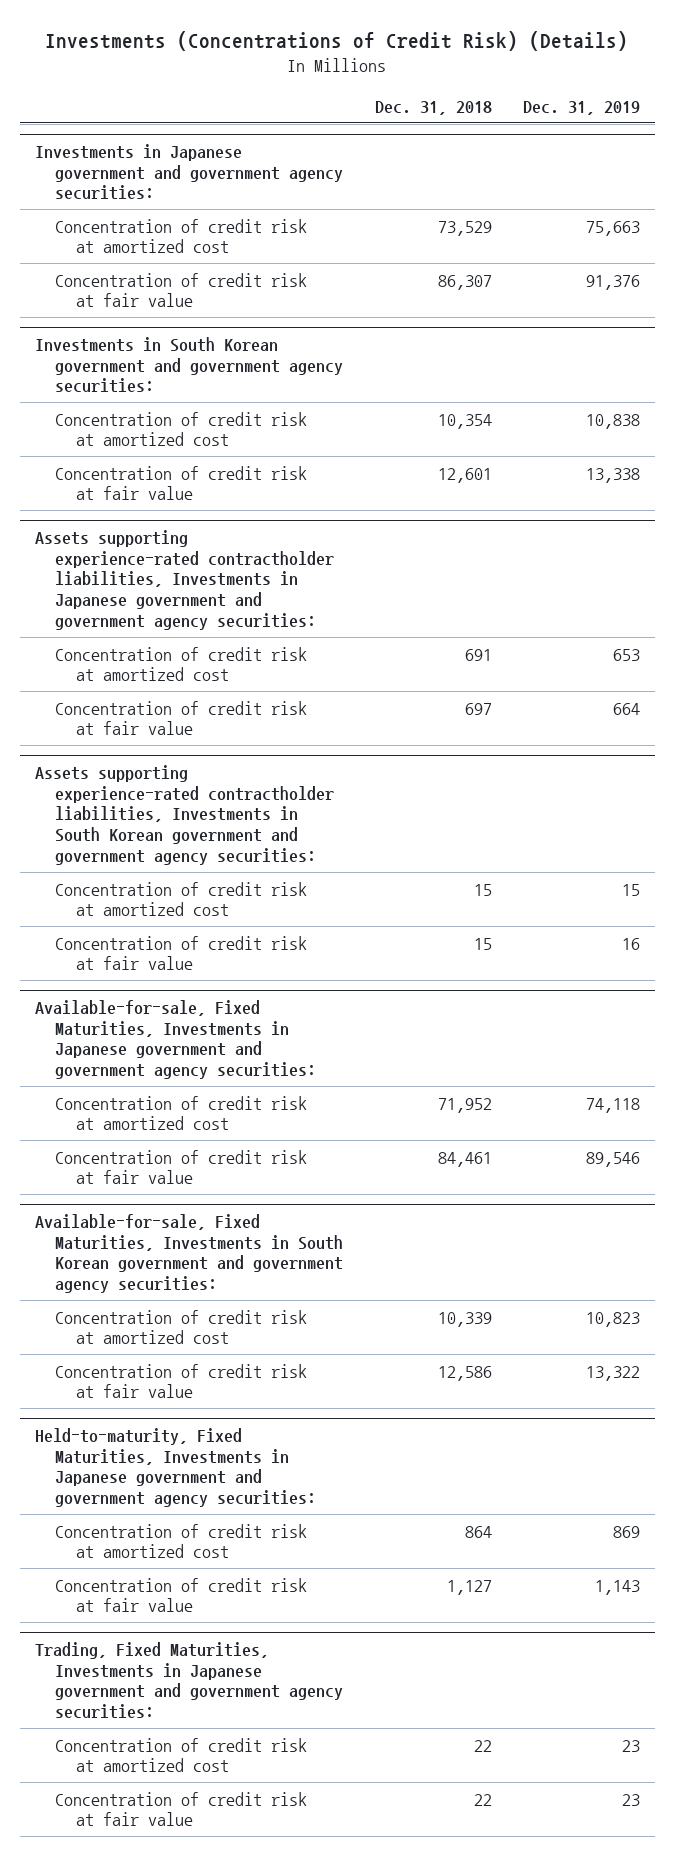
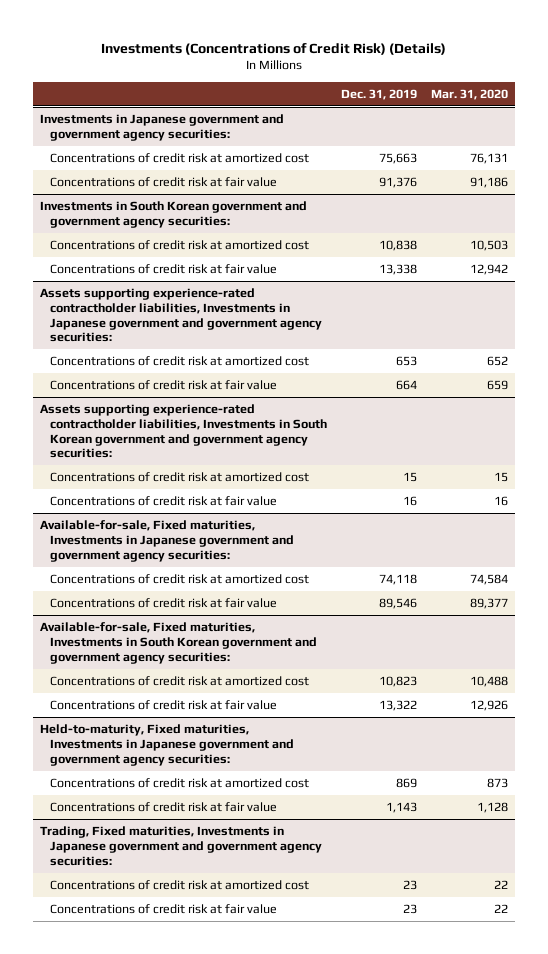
- | Dec. 31, 2018 | Dec. 31, 2019
+ | Dec. 31, 2019 | Mar. 31, 2020
@ Investments in Japanese government and government agency securities:
- Concentration of credit risk at amortized cost | 73,529 | 75,663
- Concentration of credit risk at fair value | 86,307 | 91,376
+ Concentrations of credit risk at amortized cost | 75,663 | 76,131
+ Concentrations of credit risk at fair value | 91,376 | 91,186
@ Investments in South Korean government and government agency securities:
- Concentration of credit risk at amortized cost | 10,354 | 10,838
- Concentration of credit risk at fair value | 12,601 | 13,338
+ Concentrations of credit risk at amortized cost | 10,838 | 10,503
+ Concentrations of credit risk at fair value | 13,338 | 12,942
@ Assets supporting experience-rated contractholder liabilities, Investments in Japanese government and government agency securities:
- Concentration of credit risk at amortized cost | 691 | 653
- Concentration of credit risk at fair value | 697 | 664
+ Concentrations of credit risk at amortized cost | 653 | 652
+ Concentrations of credit risk at fair value | 664 | 659
@ Assets supporting experience-rated contractholder liabilities, Investments in South Korean government and government agency securities:
- Concentration of credit risk at amortized cost | 15 | 15
- Concentration of credit risk at fair value | 15 | 16
- Available-for-sale, Fixed Maturities, Investments in Japanese government and government agency securities:
- Concentration of credit risk at amortized cost | 71,952 | 74,118
- Concentration of credit risk at fair value | 84,461 | 89,546
- Available-for-sale, Fixed Maturities, Investments in South Korean government and government agency securities:
- Concentration of credit risk at amortized cost | 10,339 | 10,823
- Concentration of credit risk at fair value | 12,586 | 13,322
- Held-to-maturity, Fixed Maturities, Investments in Japanese government and government agency securities:
- Concentration of credit risk at amortized cost | 864 | 869
- Concentration of credit risk at fair value | 1,127 | 1,143
- Trading, Fixed Maturities, Investments in Japanese government and government agency securities:
- Concentration of credit risk at amortized cost | 22 | 23
- Concentration of credit risk at fair value | 22 | 23
@ Assets supporting experience-rated contractholder liabilities, Investments in South Korean government and government agency securities:
+ Concentrations of credit risk at amortized cost | 15 | 15
+ Concentrations of credit risk at fair value | 16 | 16
+ Available-for-sale, Fixed maturities, Investments in Japanese government and government agency securities:
+ Concentrations of credit risk at amortized cost | 74,118 | 74,584
+ Concentrations of credit risk at fair value | 89,546 | 89,377
+ Available-for-sale, Fixed maturities, Investments in South Korean government and government agency securities:
+ Concentrations of credit risk at amortized cost | 10,823 | 10,488
+ Concentrations of credit risk at fair value | 13,322 | 12,926
+ Held-to-maturity, Fixed maturities, Investments in Japanese government and government agency securities:
+ Concentrations of credit risk at amortized cost | 869 | 873
+ Concentrations of credit risk at fair value | 1,143 | 1,128
+ Trading, Fixed maturities, Investments in Japanese government and government agency securities:
+ Concentrations of credit risk at amortized cost | 23 | 22
+ Concentrations of credit risk at fair value | 23 | 22

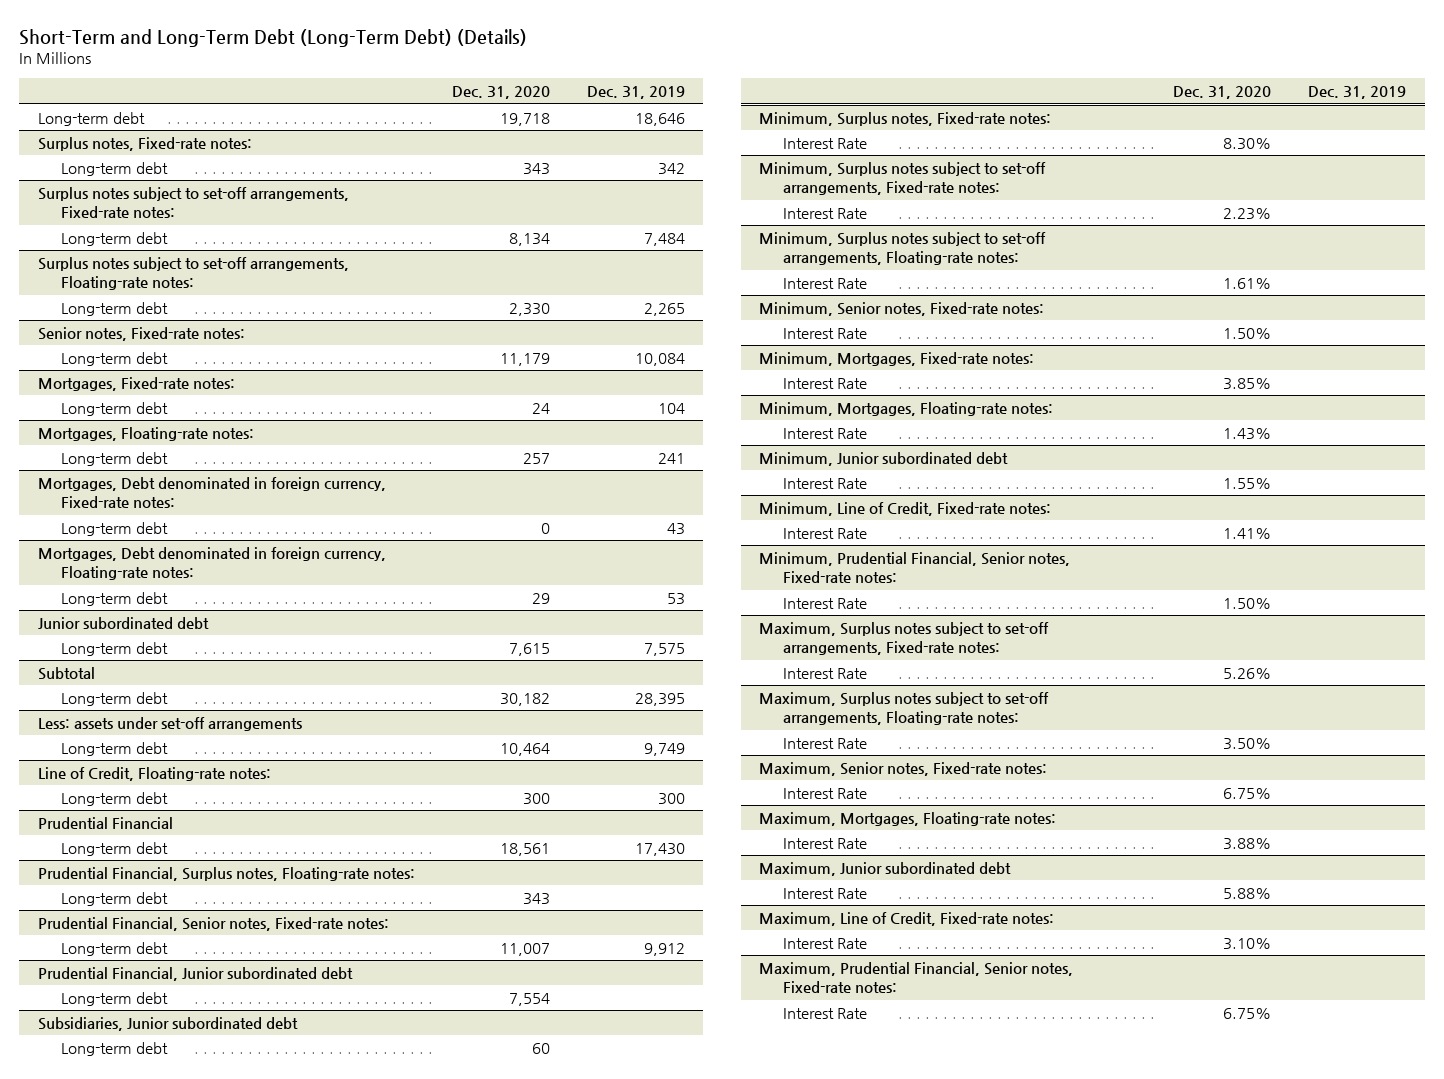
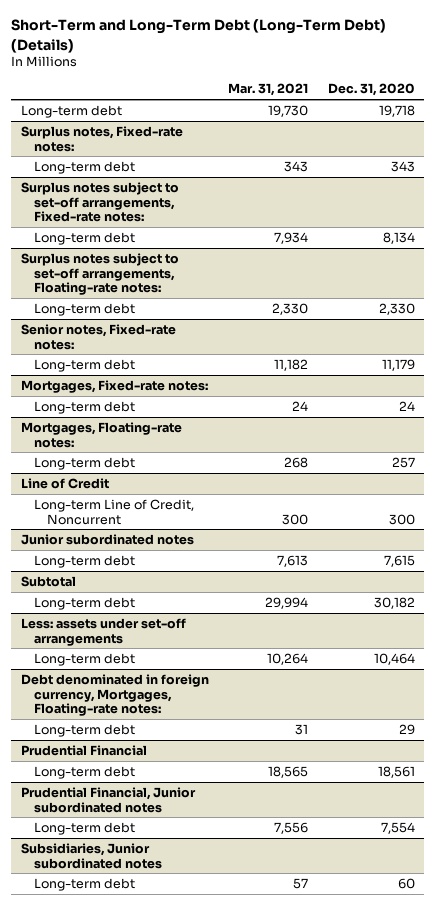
- | Dec. 31, 2020 | Dec. 31, 2019
+ | Mar. 31, 2021 | Dec. 31, 2020
- Mortgages, Debt denominated in foreign currency, Fixed-rate notes:
- Long-term debt | 0 | 43
- Mortgages, Debt denominated in foreign currency, Floating-rate notes:
- Long-term debt | 29 | 53
- Junior subordinated debt
+ Line of Credit
+ Long-term Line of Credit, Noncurrent | 300 | 300
+ Junior subordinated notes
- Line of Credit, Floating-rate notes:
- Long-term debt | 300 | 300
+ Debt denominated in foreign currency, Mortgages, Floating-rate notes:
+ Long-term debt | 31 | 29
- Prudential Financial, Surplus notes, Floating-rate notes:
- Long-term debt | 343 |
- Prudential Financial, Senior notes, Fixed-rate notes:
- Long-term debt | 11,007 | 9,912
- Prudential Financial, Junior subordinated debt
+ Prudential Financial, Junior subordinated notes
- Subsidiaries, Junior subordinated debt
+ Subsidiaries, Junior subordinated notes
- Minimum, Surplus notes, Fixed-rate notes:
- Interest Rate | 8.30% |
- Minimum, Surplus notes subject to set-off arrangements, Fixed-rate notes:
- Interest Rate | 2.23% |
- Minimum, Surplus notes subject to set-off arrangements, Floating-rate notes:
- Interest Rate | 1.61% |
- Minimum, Senior notes, Fixed-rate notes:
- Interest Rate | 1.50% |
- Minimum, Mortgages, Fixed-rate notes:
- Interest Rate | 3.85% |
- Minimum, Mortgages, Floating-rate notes:
- Interest Rate | 1.43% |
- Minimum, Junior subordinated debt
- Interest Rate | 1.55% |
- Minimum, Line of Credit, Fixed-rate notes:
- Interest Rate | 1.41% |
- Minimum, Prudential Financial, Senior notes, Fixed-rate notes:
- Interest Rate | 1.50% |
- Maximum, Surplus notes subject to set-off arrangements, Fixed-rate notes:
- Interest Rate | 5.26% |
- Maximum, Surplus notes subject to set-off arrangements, Floating-rate notes:
- Interest Rate | 3.50% |
- Maximum, Senior notes, Fixed-rate notes:
- Interest Rate | 6.75% |
- Maximum, Mortgages, Floating-rate notes:
- Interest Rate | 3.88% |
- Maximum, Junior subordinated debt
- Interest Rate | 5.88% |
- Maximum, Line of Credit, Fixed-rate notes:
- Interest Rate | 3.10% |
- Maximum, Prudential Financial, Senior notes, Fixed-rate notes:
- Interest Rate | 6.75% |

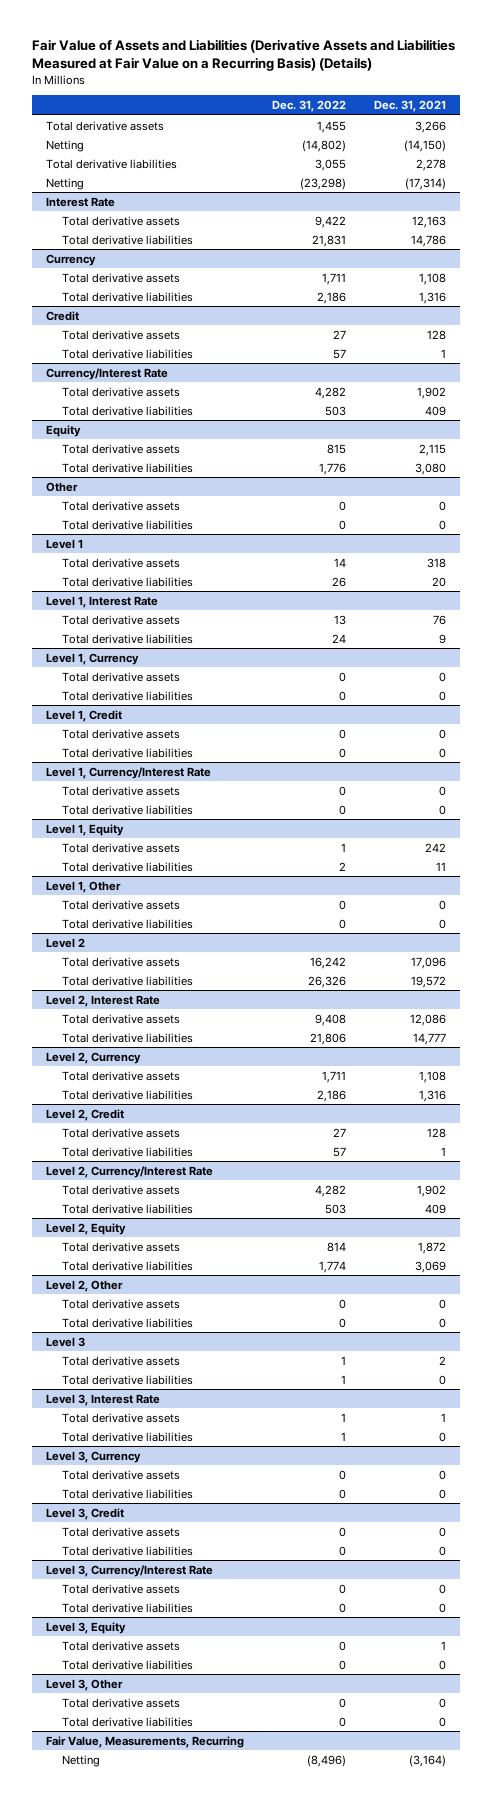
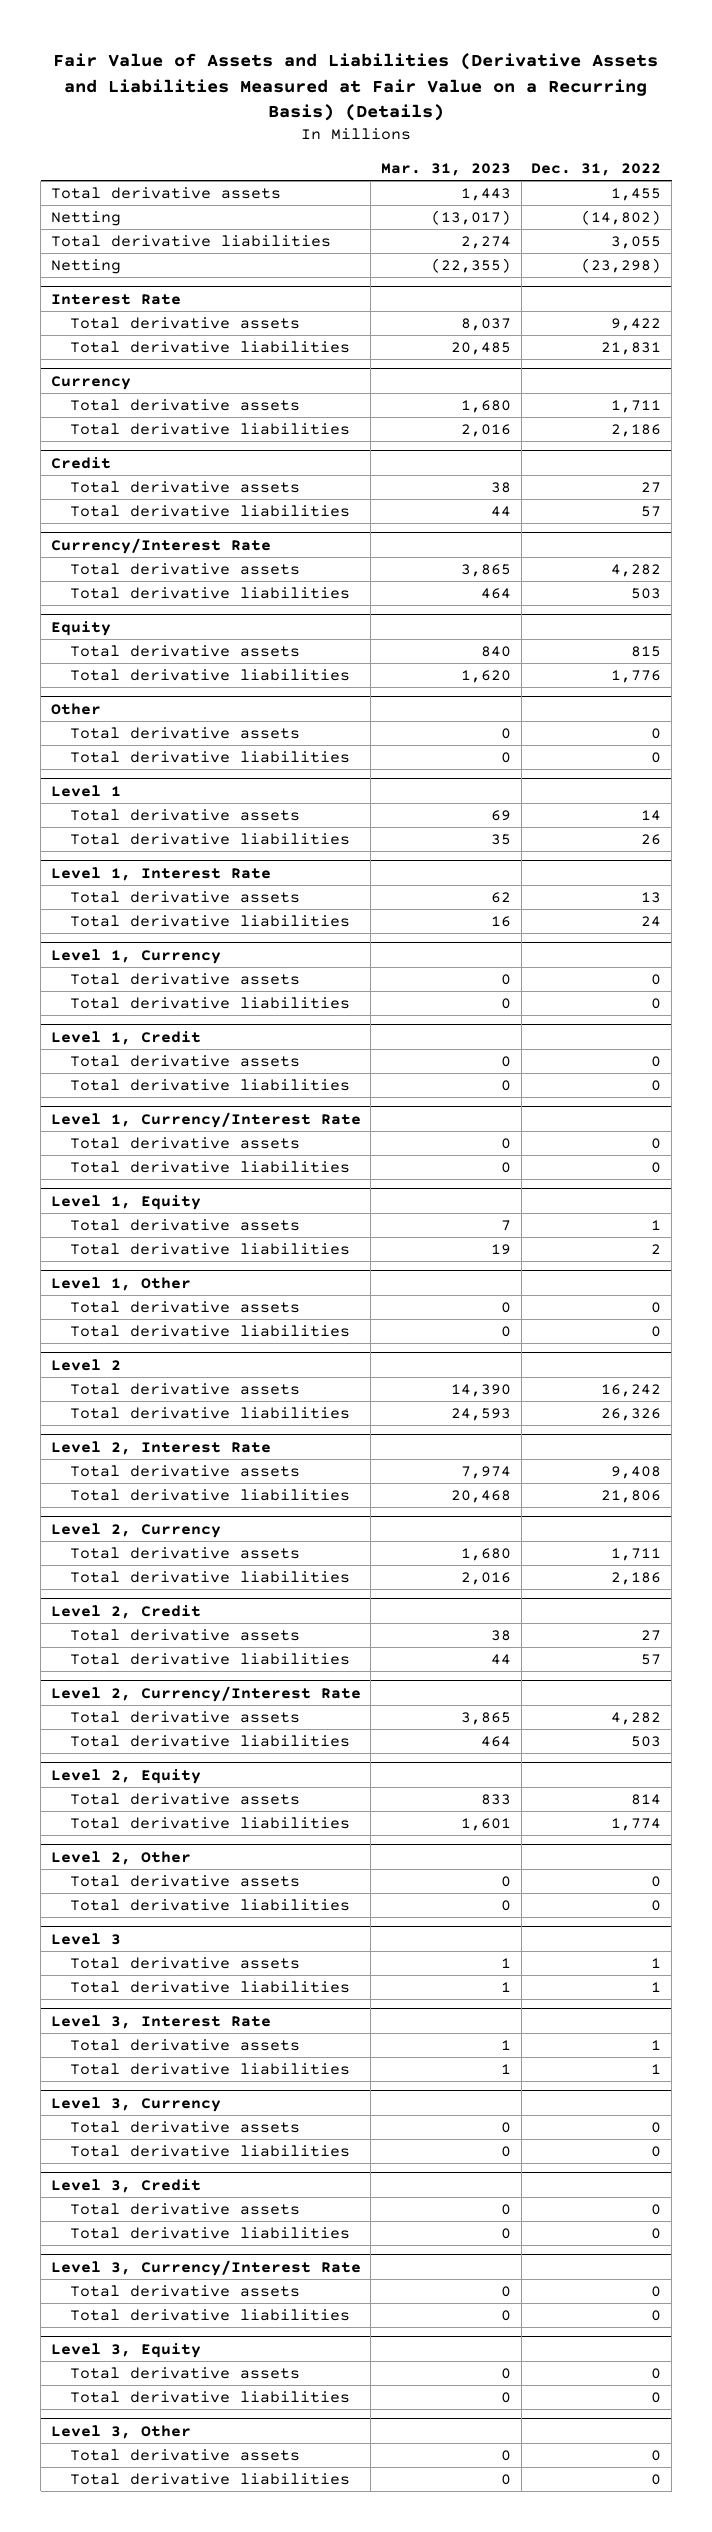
- | Dec. 31, 2022 | Dec. 31, 2021
+ | Mar. 31, 2023 | Dec. 31, 2022
- Fair Value, Measurements, Recurring
- Netting | (8,496) | (3,164)

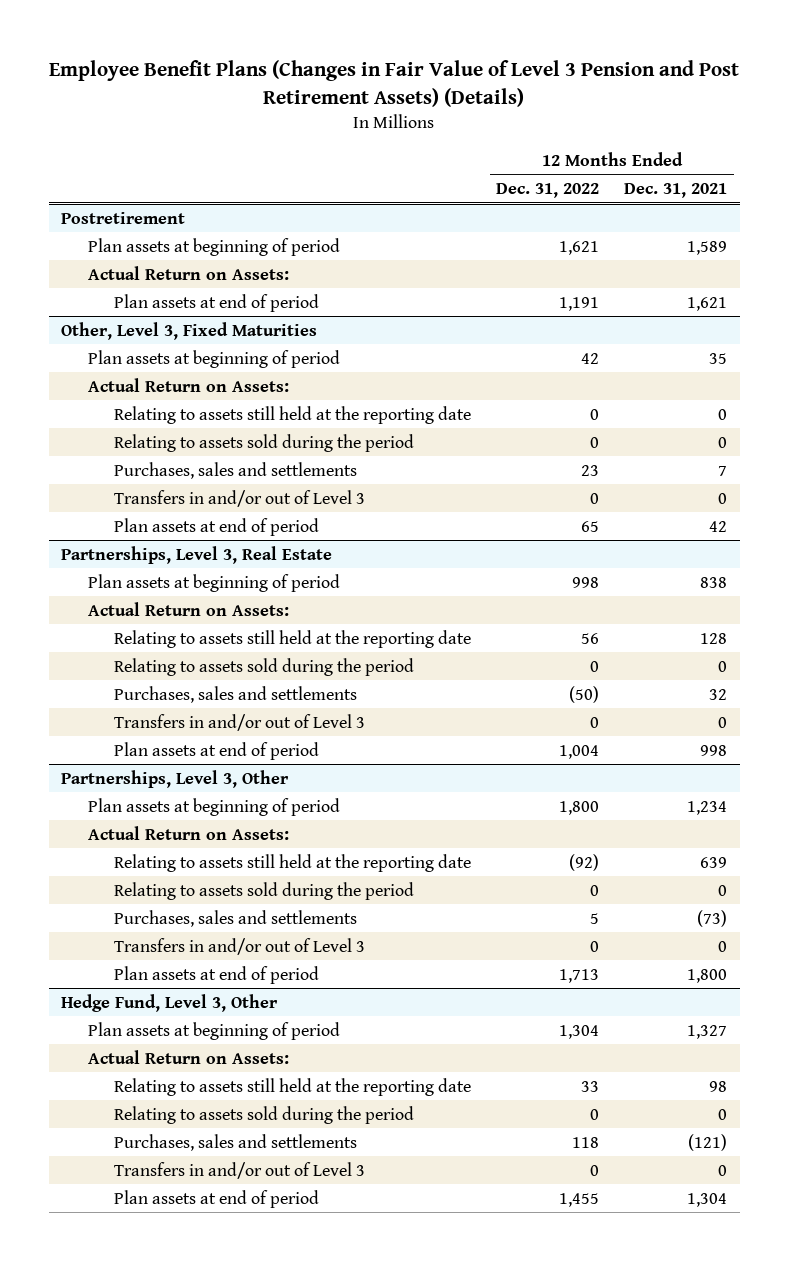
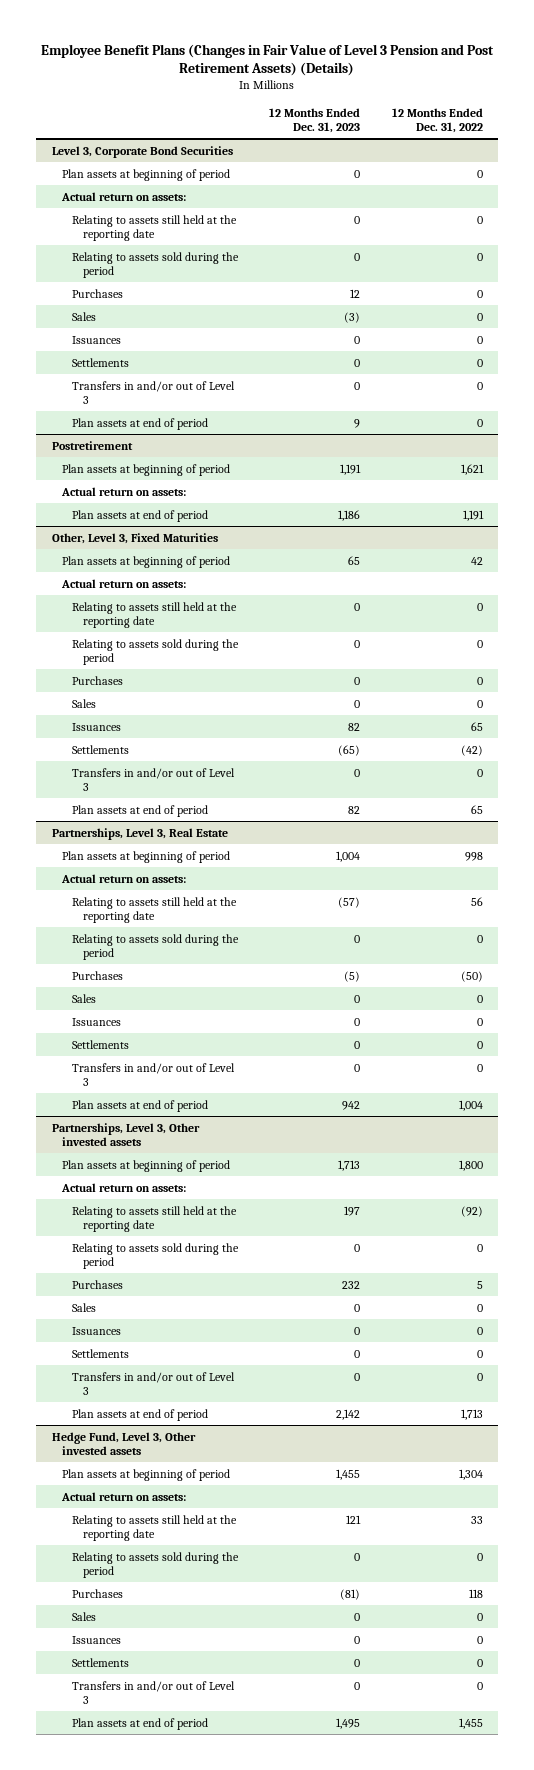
- | 12 Months Ended Dec. 31, 2022 | 12 Months Ended Dec. 31, 2021
+ | 12 Months Ended Dec. 31, 2023 | 12 Months Ended Dec. 31, 2022
+ Level 3, Corporate Bond Securities
+ Plan assets at beginning of period | 0 | 0
+ Actual return on assets:
+ Relating to assets still held at the reporting date | 0 | 0
+ Relating to assets sold during the period | 0 | 0
+ Purchases | 12 | 0
+ Sales | (3) | 0
+ Issuances | 0 | 0
+ Settlements | 0 | 0
+ Transfers in and/or out of Level 3 | 0 | 0
+ Plan assets at end of period | 9 | 0
@ Postretirement
- Actual Return on Assets:
+ Actual return on assets:
@ Other, Level 3, Fixed Maturities
- Actual Return on Assets:
+ Actual return on assets:
- Purchases, sales and settlements | 23 | 7
+ Purchases | 0 | 0
+ Sales | 0 | 0
+ Issuances | 82 | 65
+ Settlements | (65) | (42)
@ Partnerships, Level 3, Real Estate
- Actual Return on Assets:
+ Actual return on assets:
- Purchases, sales and settlements | (50) | 32
+ Purchases | (5) | (50)
+ Sales | 0 | 0
+ Issuances | 0 | 0
+ Settlements | 0 | 0
- Partnerships, Level 3, Other
+ Partnerships, Level 3, Other invested assets
- Actual Return on Assets:
+ Actual return on assets:
- Purchases, sales and settlements | 5 | (73)
+ Purchases | 232 | 5
+ Sales | 0 | 0
+ Issuances | 0 | 0
+ Settlements | 0 | 0
- Hedge Fund, Level 3, Other
+ Hedge Fund, Level 3, Other invested assets
- Actual Return on Assets:
+ Actual return on assets:
- Purchases, sales and settlements | 118 | (121)
+ Purchases | (81) | 118
+ Sales | 0 | 0
+ Issuances | 0 | 0
+ Settlements | 0 | 0

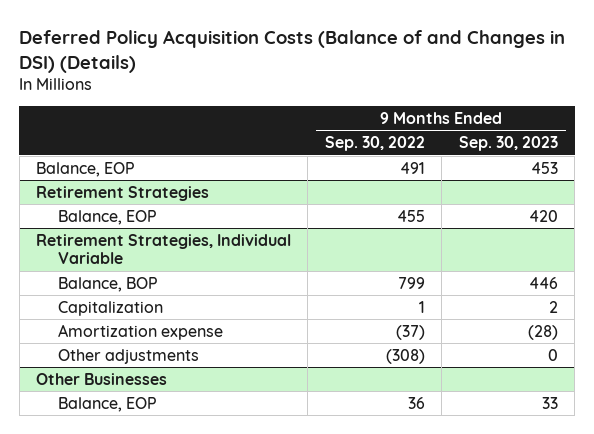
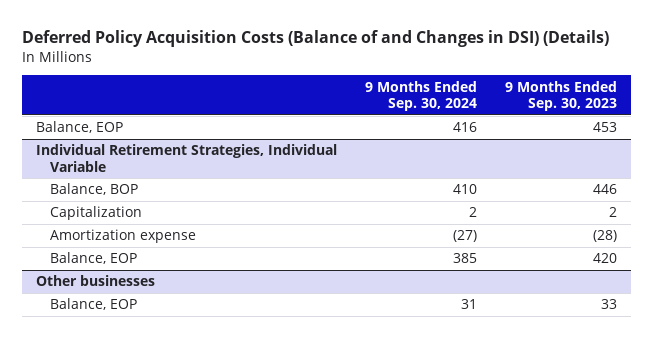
- | 9 Months Ended Sep. 30, 2022 | 9 Months Ended Sep. 30, 2023
+ | 9 Months Ended Sep. 30, 2024 | 9 Months Ended Sep. 30, 2023
- Retirement Strategies
- Balance, EOP | 455 | 420
- Retirement Strategies, Individual Variable
+ Individual Retirement Strategies, Individual Variable
- Other adjustments | (308) | 0
- Other Businesses
+ Balance, EOP | 385 | 420
+ Other businesses

